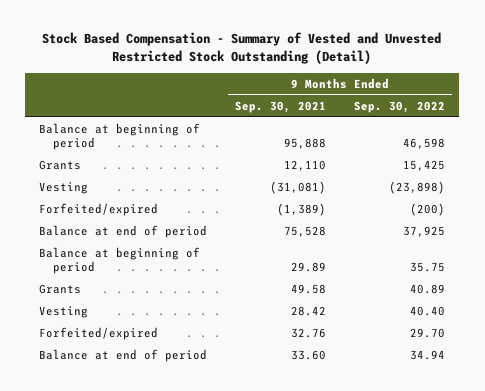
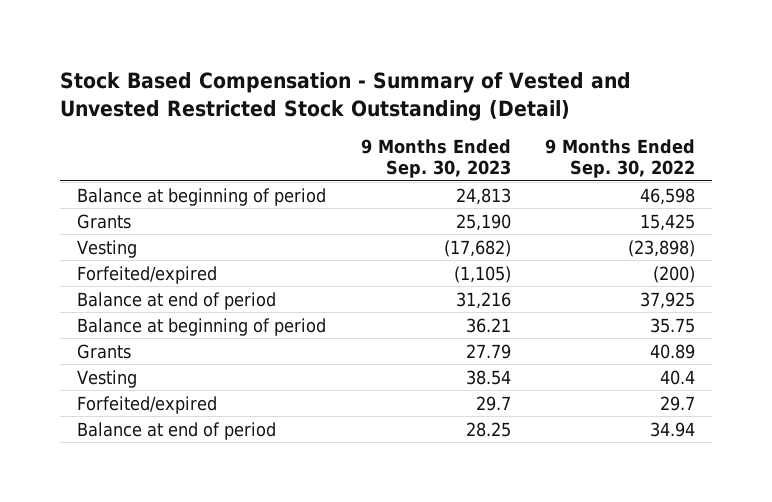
- | 9 Months Ended Sep. 30, 2021 | 9 Months Ended Sep. 30, 2022
+ | 9 Months Ended Sep. 30, 2023 | 9 Months Ended Sep. 30, 2022
- Vesting | 28.42 | 40.40
- Forfeited/expired | 32.76 | 29.70
+ Vesting | 38.54 | 40.4
+ Forfeited/expired | 29.7 | 29.7

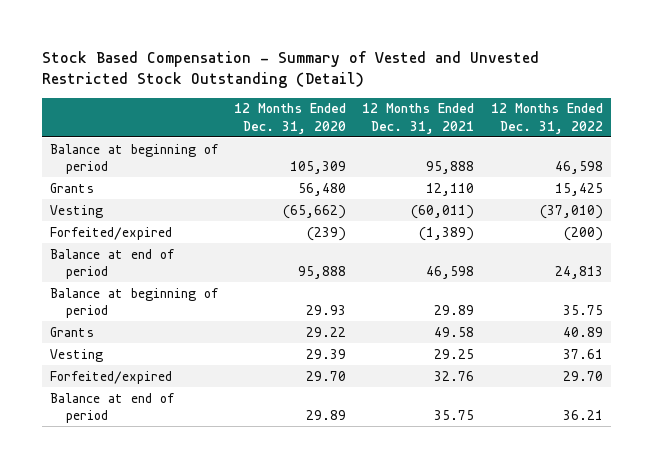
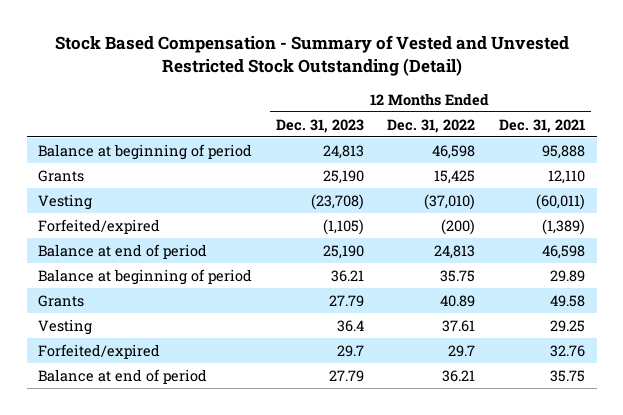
- | 12 Months Ended Dec. 31, 2020 | 12 Months Ended Dec. 31, 2021 | 12 Months Ended Dec. 31, 2022
+ | 12 Months Ended Dec. 31, 2023 | 12 Months Ended Dec. 31, 2022 | 12 Months Ended Dec. 31, 2021
- Forfeited/expired | 29.70 | 32.76 | 29.70
+ Forfeited/expired | 29.7 | 29.7 | 32.76

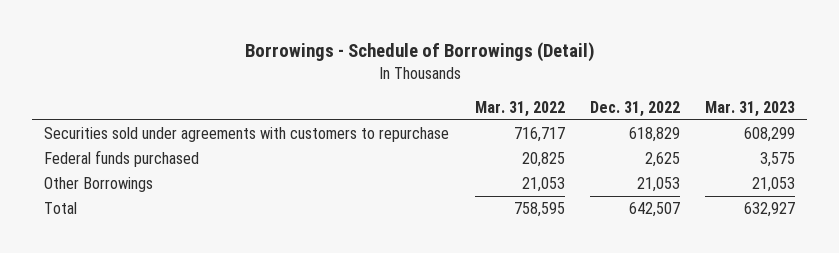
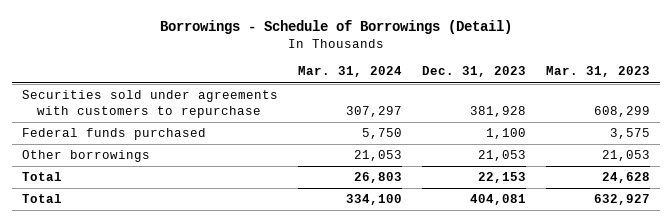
- | Mar. 31, 2022 | Dec. 31, 2022 | Mar. 31, 2023
+ | Mar. 31, 2024 | Dec. 31, 2023 | Mar. 31, 2023
- Other Borrowings | 21,053 | 21,053 | 21,053
+ Other borrowings | 21,053 | 21,053 | 21,053
+ Total | 26,803 | 22,153 | 24,628

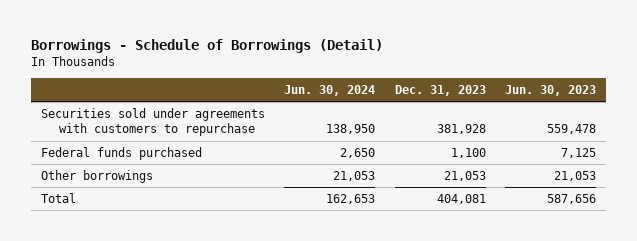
- | Mar. 31, 2024 | Dec. 31, 2023 | Mar. 31, 2023
+ | Jun. 30, 2024 | Dec. 31, 2023 | Jun. 30, 2023
- Total | 26,803 | 22,153 | 24,628

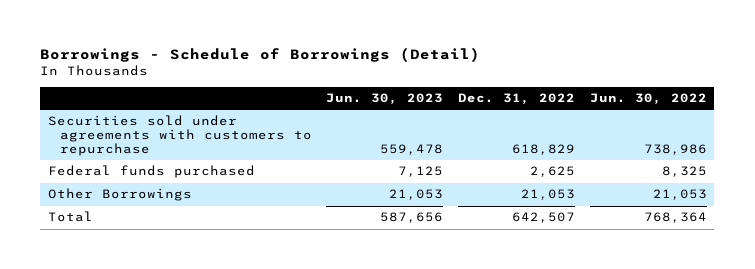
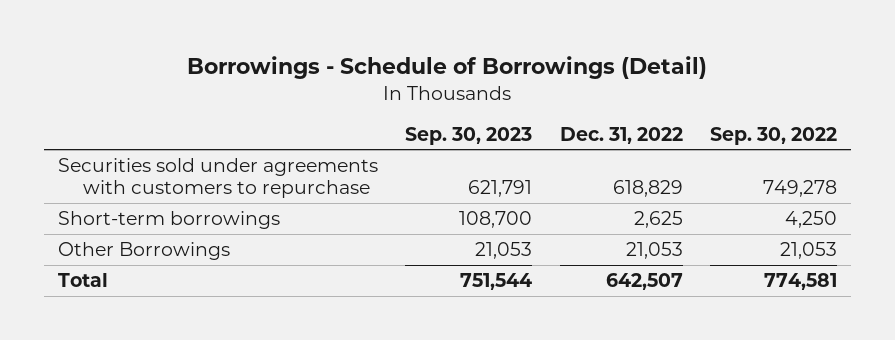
- | Jun. 30, 2023 | Dec. 31, 2022 | Jun. 30, 2022
+ | Sep. 30, 2023 | Dec. 31, 2022 | Sep. 30, 2022
- Federal funds purchased | 7,125 | 2,625 | 8,325
+ Short-term borrowings | 108,700 | 2,625 | 4,250

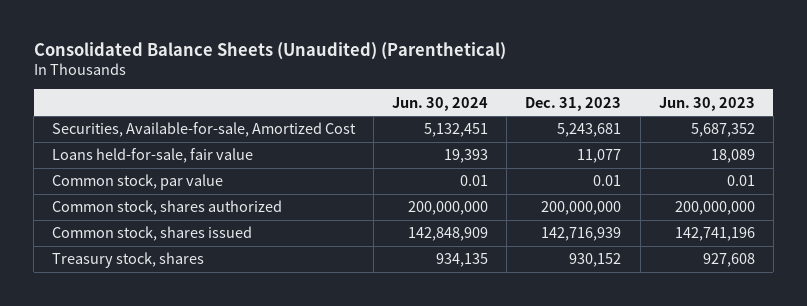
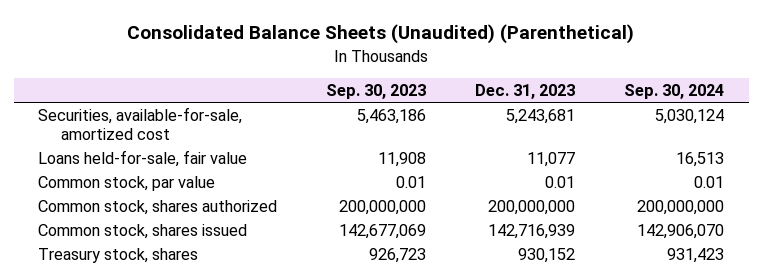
- | Jun. 30, 2024 | Dec. 31, 2023 | Jun. 30, 2023
+ | Sep. 30, 2023 | Dec. 31, 2023 | Sep. 30, 2024
- Securities, Available-for-sale, Amortized Cost | 5,132,451 | 5,243,681 | 5,687,352
+ Securities, available-for-sale, amortized cost | 5,463,186 | 5,243,681 | 5,030,124

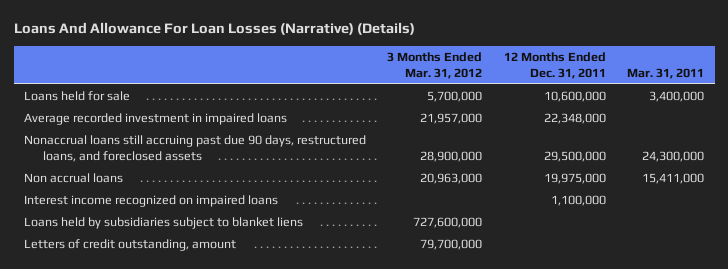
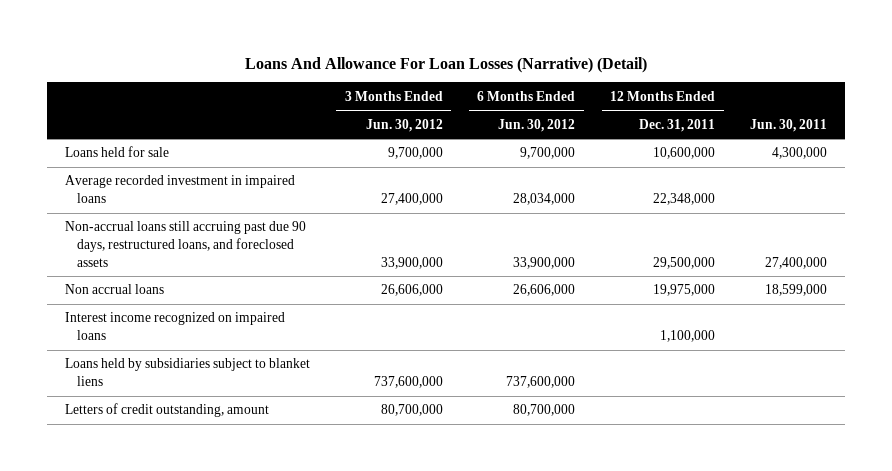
- Loans And Allowance For Loan Losses (Narrative) (Details)
+ Loans And Allowance For Loan Losses (Narrative) (Detail)
- | 3 Months Ended Mar. 31, 2012 | 12 Months Ended Dec. 31, 2011 | Mar. 31, 2011
+ | 3 Months Ended Jun. 30, 2012 | 6 Months Ended Jun. 30, 2012 | 12 Months Ended Dec. 31, 2011 | Jun. 30, 2011
- Nonaccrual loans still accruing past due 90 days, restructured loans, and foreclosed assets | 28,900,000 | 29,500,000 | 24,300,000
+ Non-accrual loans still accruing past due 90 days, restructured loans, and foreclosed assets | 33,900,000 | 33,900,000 | 29,500,000 | 27,400,000

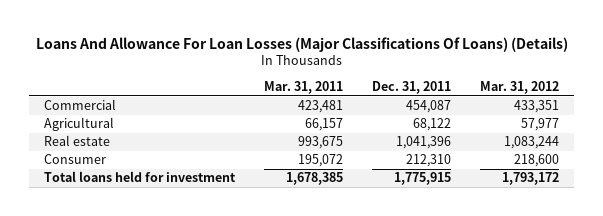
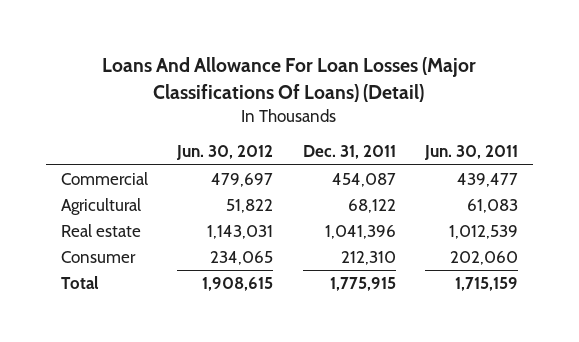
- Loans And Allowance For Loan Losses (Major Classifications Of Loans) (Details)
+ Loans And Allowance For Loan Losses (Major Classifications Of Loans) (Detail)
- | Mar. 31, 2011 | Dec. 31, 2011 | Mar. 31, 2012
+ | Jun. 30, 2012 | Dec. 31, 2011 | Jun. 30, 2011
- Total loans held for investment | 1,678,385 | 1,775,915 | 1,793,172
+ Total | 1,908,615 | 1,775,915 | 1,715,159

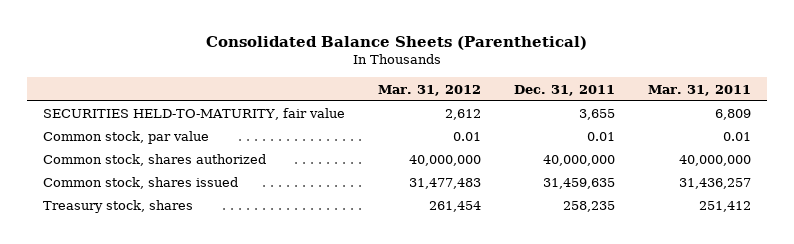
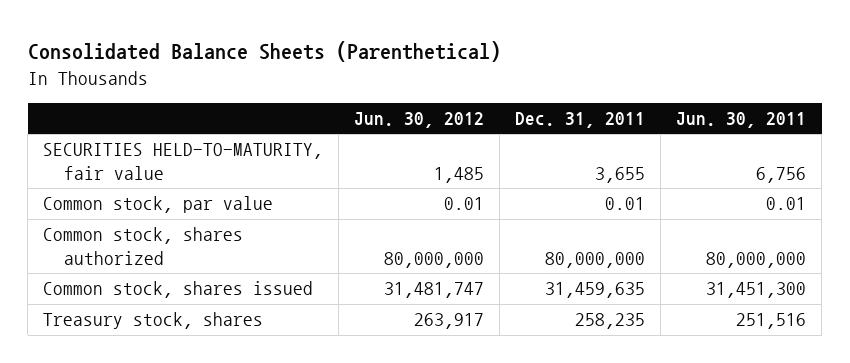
- | Mar. 31, 2012 | Dec. 31, 2011 | Mar. 31, 2011
+ | Jun. 30, 2012 | Dec. 31, 2011 | Jun. 30, 2011
- Common stock, shares authorized | 40,000,000 | 40,000,000 | 40,000,000
+ Common stock, shares authorized | 80,000,000 | 80,000,000 | 80,000,000

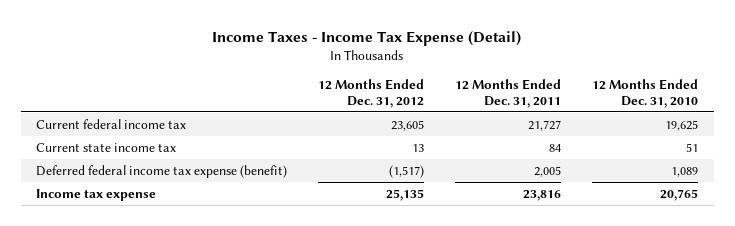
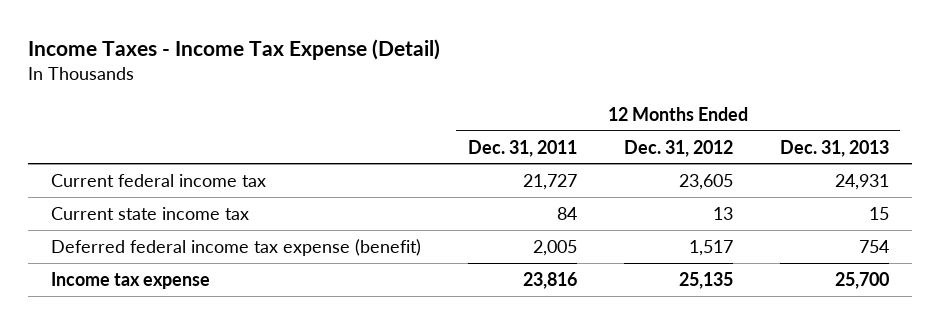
- | 12 Months Ended Dec. 31, 2012 | 12 Months Ended Dec. 31, 2011 | 12 Months Ended Dec. 31, 2010
+ | 12 Months Ended Dec. 31, 2011 | 12 Months Ended Dec. 31, 2012 | 12 Months Ended Dec. 31, 2013
- Deferred federal income tax expense (benefit) | (1,517) | 2,005 | 1,089
+ Deferred federal income tax expense (benefit) | 2,005 | 1,517 | 754

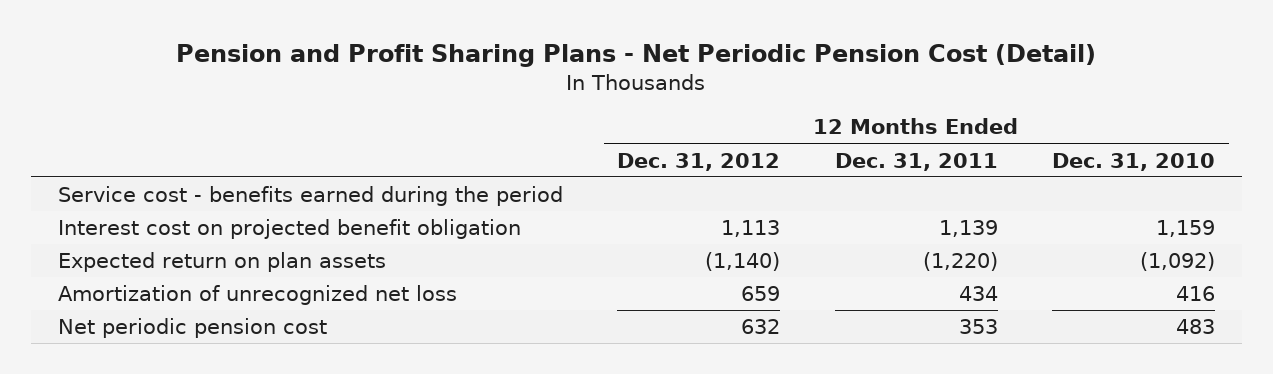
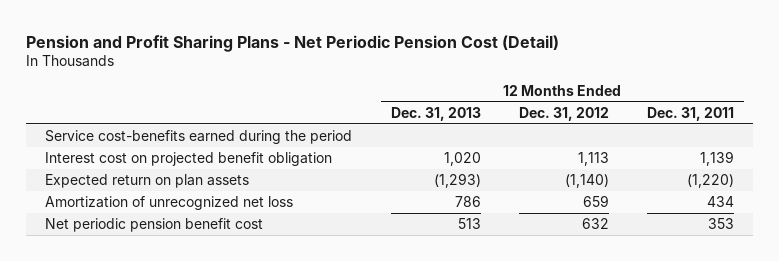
- | 12 Months Ended Dec. 31, 2012 | 12 Months Ended Dec. 31, 2011 | 12 Months Ended Dec. 31, 2010
+ | 12 Months Ended Dec. 31, 2013 | 12 Months Ended Dec. 31, 2012 | 12 Months Ended Dec. 31, 2011
- Service cost - benefits earned during the period
+ Service cost-benefits earned during the period
- Net periodic pension cost | 632 | 353 | 483
+ Net periodic pension benefit cost | 513 | 632 | 353

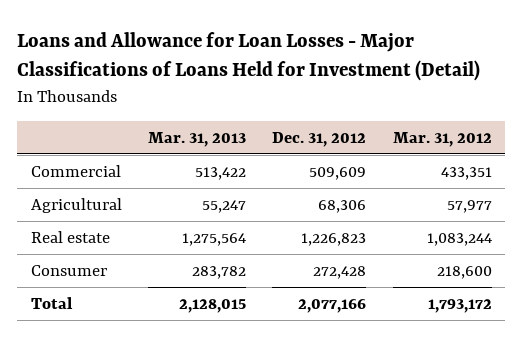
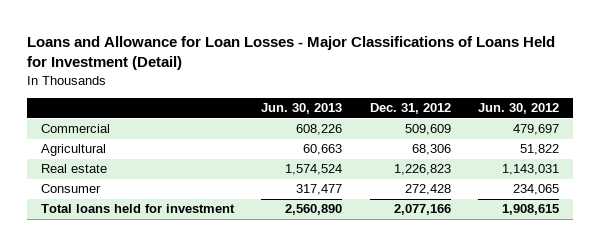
- | Mar. 31, 2013 | Dec. 31, 2012 | Mar. 31, 2012
+ | Jun. 30, 2013 | Dec. 31, 2012 | Jun. 30, 2012
- Total | 2,128,015 | 2,077,166 | 1,793,172
+ Total loans held for investment | 2,560,890 | 2,077,166 | 1,908,615

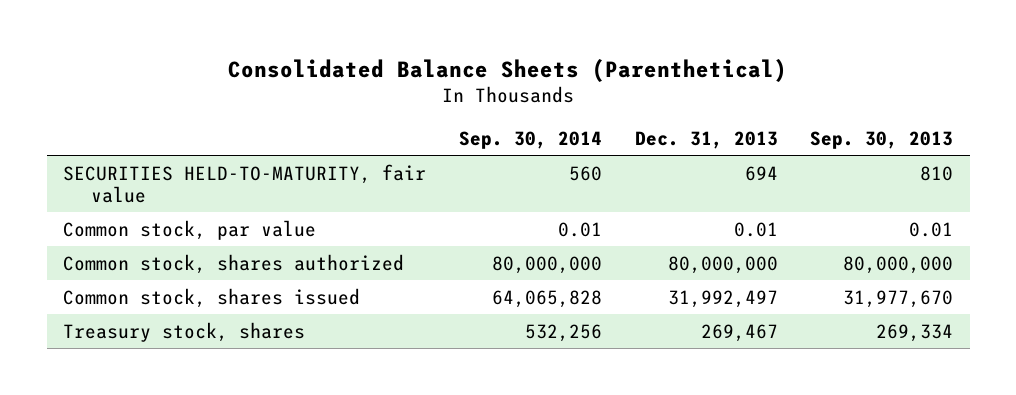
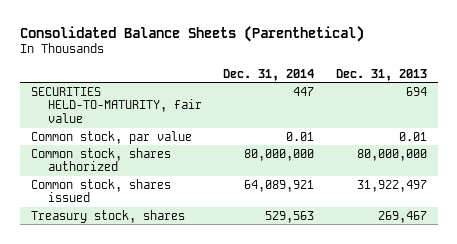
- | Sep. 30, 2014 | Dec. 31, 2013 | Sep. 30, 2013
+ | Dec. 31, 2014 | Dec. 31, 2013
- Common stock, shares issued | 64,065,828 | 31,992,497 | 31,977,670
+ Common stock, shares issued | 64,089,921 | 31,922,497

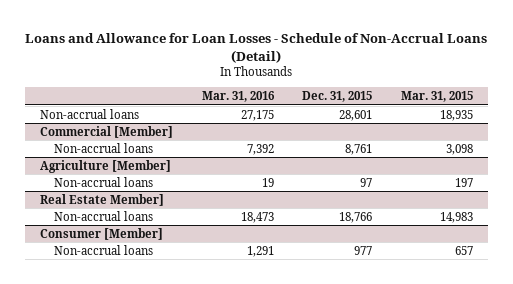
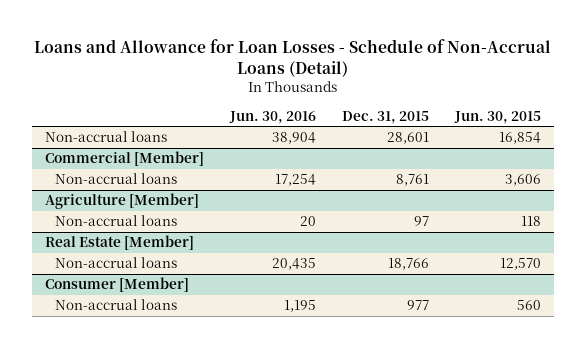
- | Mar. 31, 2016 | Dec. 31, 2015 | Mar. 31, 2015
+ | Jun. 30, 2016 | Dec. 31, 2015 | Jun. 30, 2015
- Real Estate Member]
+ Real Estate [Member]

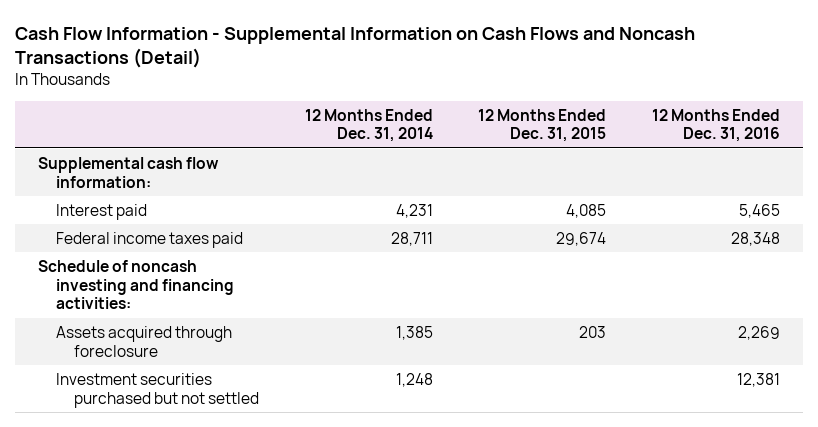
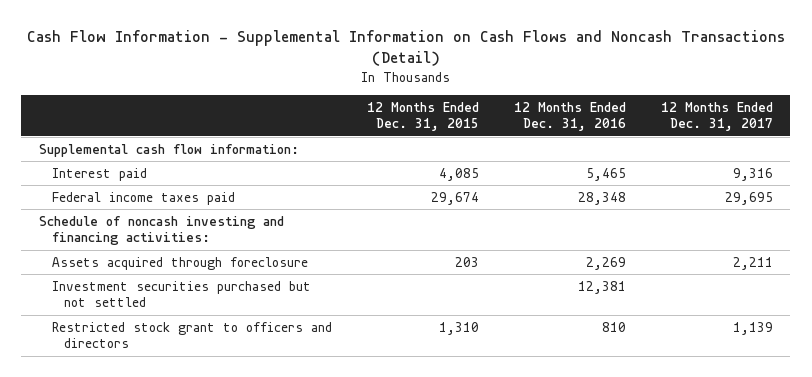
- | 12 Months Ended Dec. 31, 2014 | 12 Months Ended Dec. 31, 2015 | 12 Months Ended Dec. 31, 2016
+ | 12 Months Ended Dec. 31, 2015 | 12 Months Ended Dec. 31, 2016 | 12 Months Ended Dec. 31, 2017
+ Restricted stock grant to officers and directors | 1,310 | 810 | 1,139

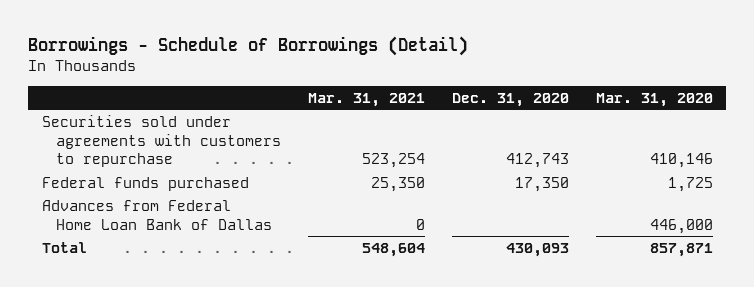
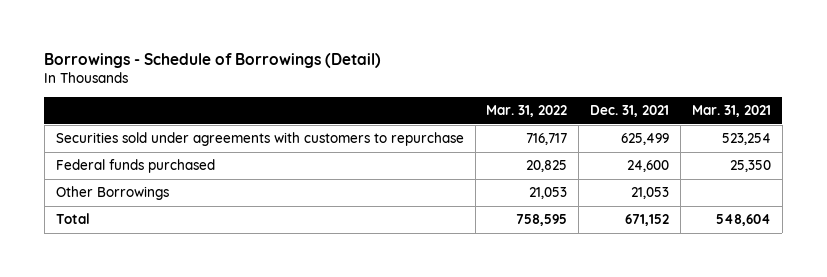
- | Mar. 31, 2021 | Dec. 31, 2020 | Mar. 31, 2020
+ | Mar. 31, 2022 | Dec. 31, 2021 | Mar. 31, 2021
- Advances from Federal Home Loan Bank of Dallas | 0 | | 446,000
+ Other Borrowings | 21,053 | 21,053 |

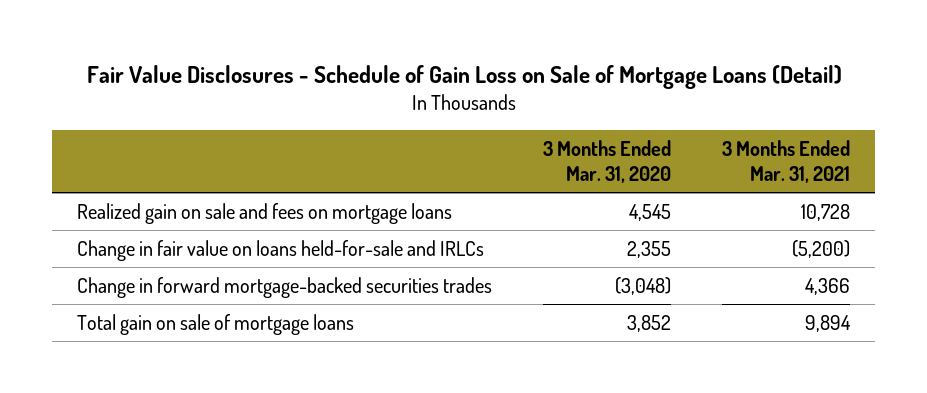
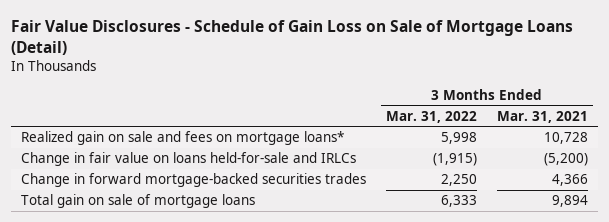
- | 3 Months Ended Mar. 31, 2020 | 3 Months Ended Mar. 31, 2021
+ | 3 Months Ended Mar. 31, 2022 | 3 Months Ended Mar. 31, 2021
- Realized gain on sale and fees on mortgage loans | 4,545 | 10,728
+ Realized gain on sale and fees on mortgage loans* | 5,998 | 10,728

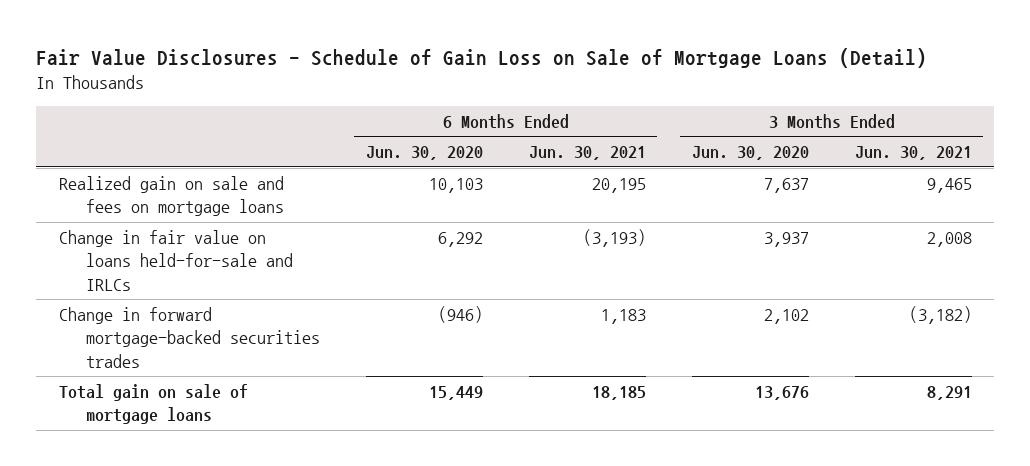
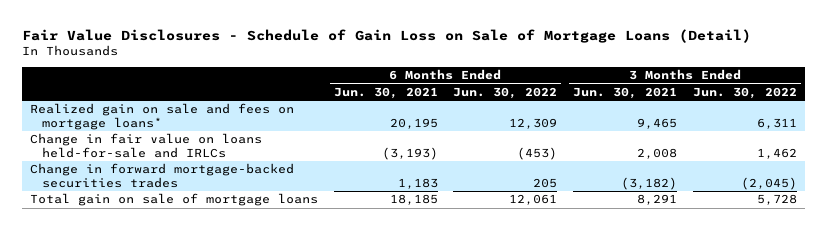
- | 6 Months Ended Jun. 30, 2020 | 6 Months Ended Jun. 30, 2021 | 3 Months Ended Jun. 30, 2020 | 3 Months Ended Jun. 30, 2021
+ | 6 Months Ended Jun. 30, 2021 | 6 Months Ended Jun. 30, 2022 | 3 Months Ended Jun. 30, 2021 | 3 Months Ended Jun. 30, 2022
- Realized gain on sale and fees on mortgage loans | 10,103 | 20,195 | 7,637 | 9,465
+ Realized gain on sale and fees on mortgage loans* | 20,195 | 12,309 | 9,465 | 6,311

